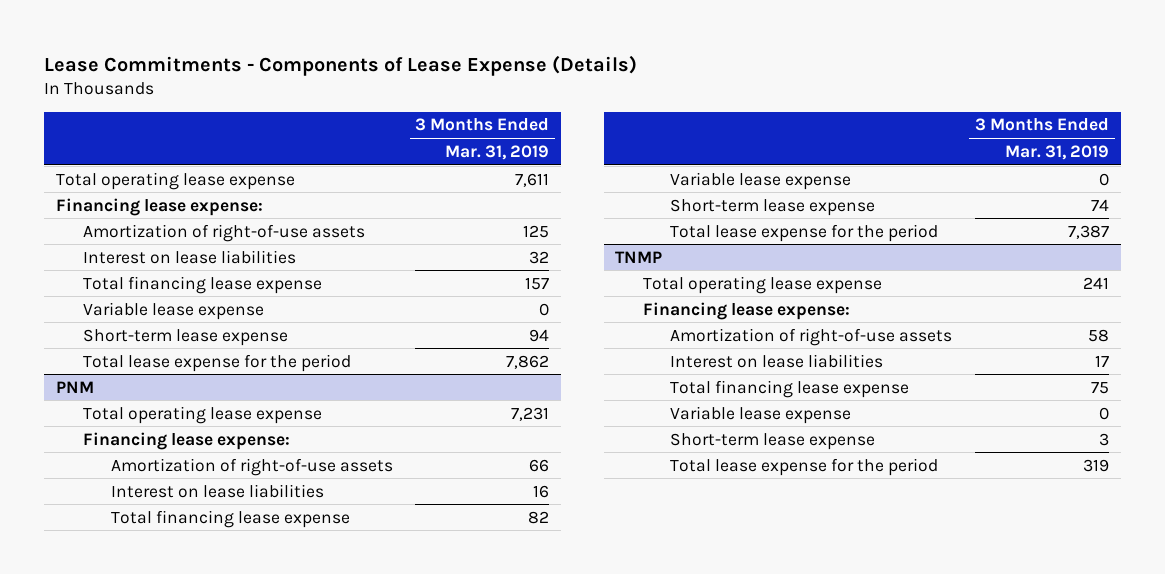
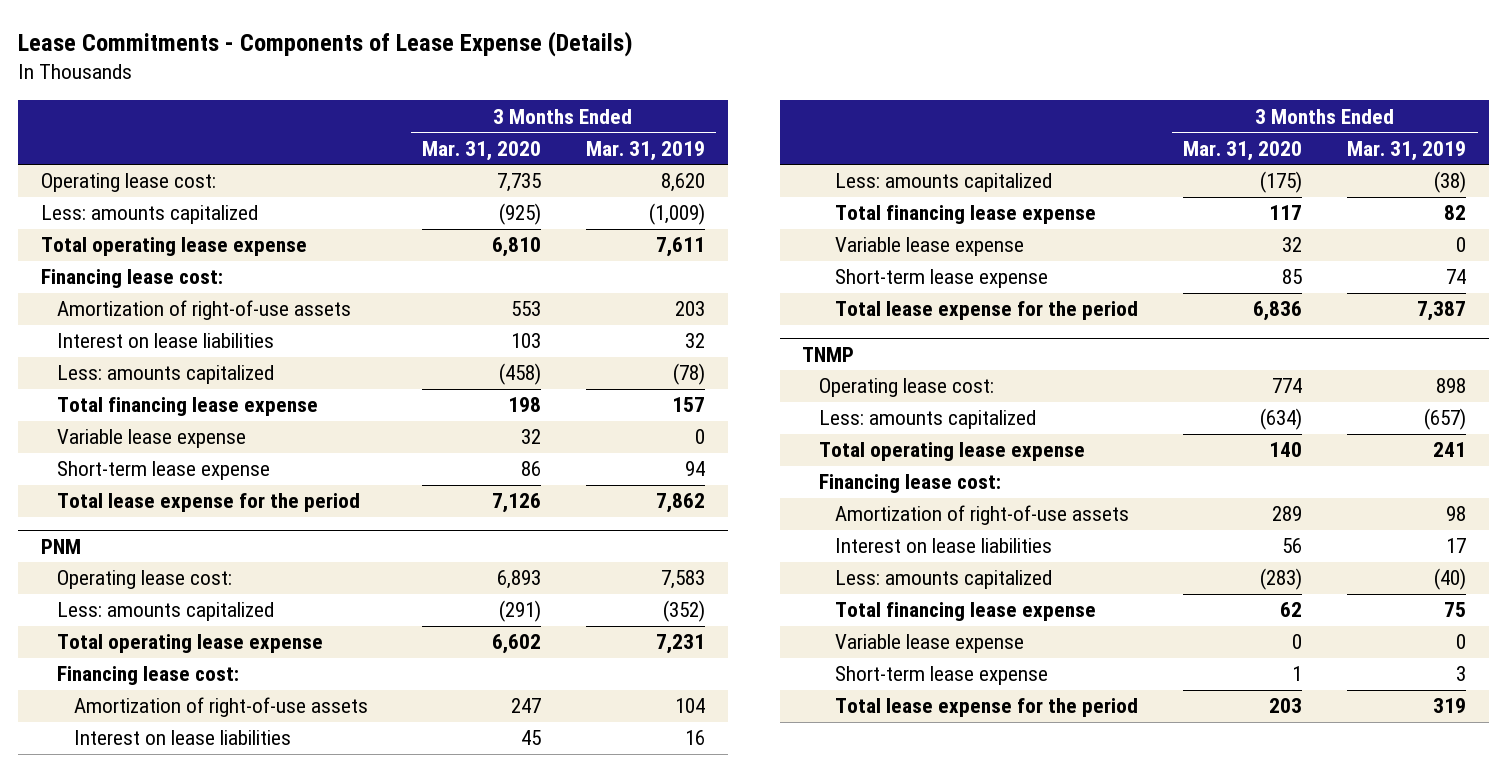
- | 3 Months Ended Mar. 31, 2019
+ | 3 Months Ended Mar. 31, 2020 | 3 Months Ended Mar. 31, 2019
+ Operating lease cost: | 7,735 | 8,620
+ Less: amounts capitalized | (925) | (1,009)
- Financing lease expense:
- Amortization of right-of-use assets | 125
+ Financing lease cost:
+ Amortization of right-of-use assets | 553 | 203
+ Less: amounts capitalized | (458) | (78)
@ PNM
+ Operating lease cost: | 6,893 | 7,583
+ Less: amounts capitalized | (291) | (352)
- Financing lease expense:
- Amortization of right-of-use assets | 66
+ Financing lease cost:
+ Amortization of right-of-use assets | 247 | 104
+ Less: amounts capitalized | (175) | (38)
@ TNMP
+ Operating lease cost: | 774 | 898
+ Less: amounts capitalized | (634) | (657)
- Financing lease expense:
- Amortization of right-of-use assets | 58
+ Financing lease cost:
+ Amortization of right-of-use assets | 289 | 98
+ Less: amounts capitalized | (283) | (40)

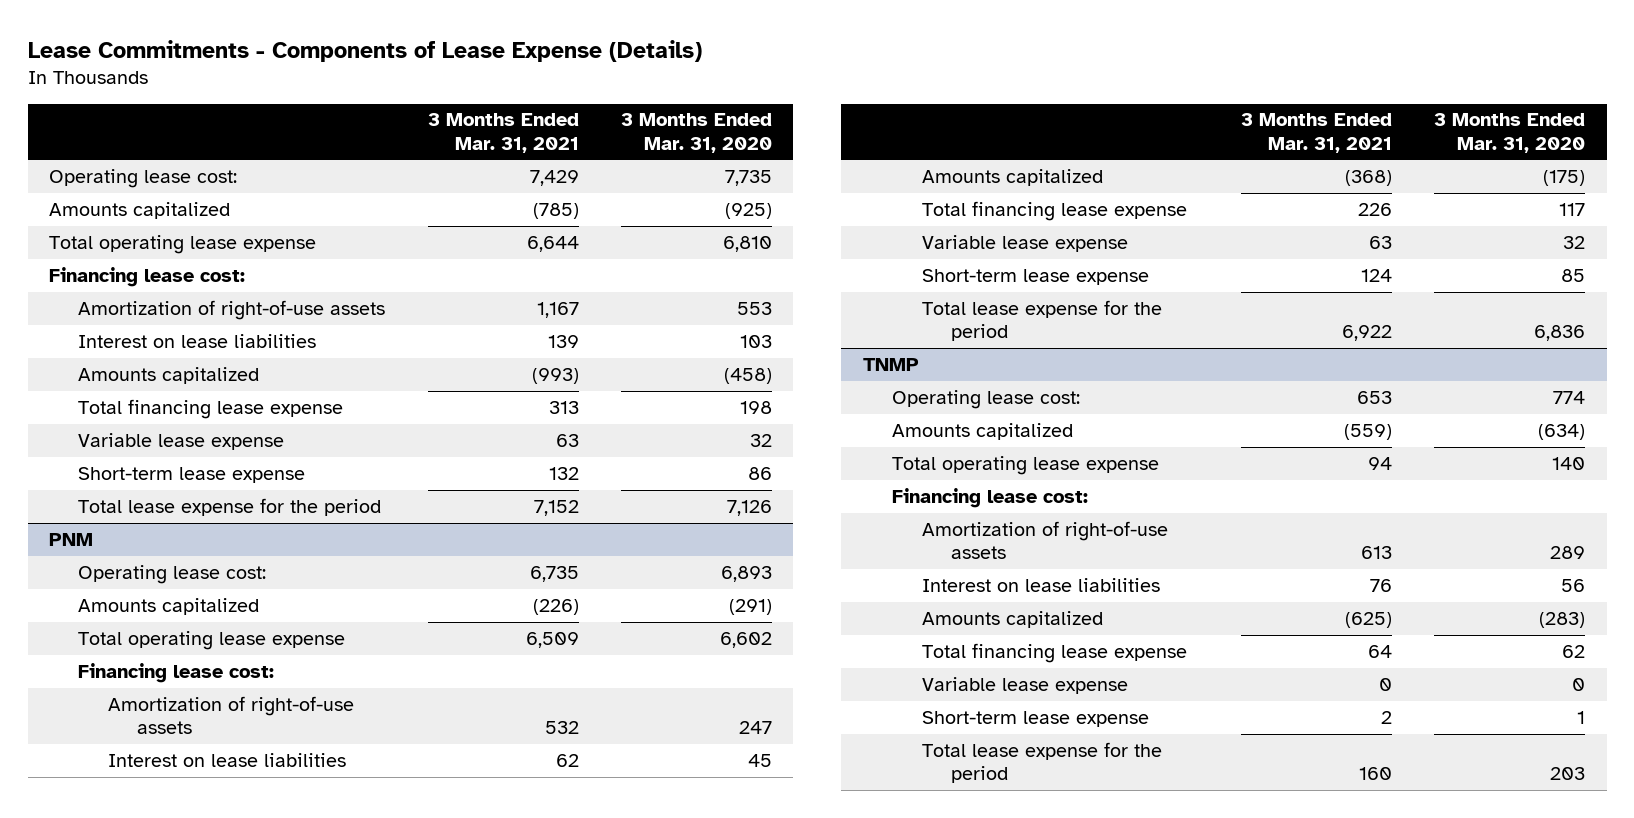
- | 3 Months Ended Mar. 31, 2020 | 3 Months Ended Mar. 31, 2019
+ | 3 Months Ended Mar. 31, 2021 | 3 Months Ended Mar. 31, 2020
- Less: amounts capitalized | (925) | (1,009)
+ Amounts capitalized | (785) | (925)
- Less: amounts capitalized | (458) | (78)
+ Amounts capitalized | (993) | (458)
@ PNM
- Less: amounts capitalized | (291) | (352)
+ Amounts capitalized | (226) | (291)
- Less: amounts capitalized | (175) | (38)
+ Amounts capitalized | (368) | (175)
@ TNMP
- Less: amounts capitalized | (634) | (657)
+ Amounts capitalized | (559) | (634)
- Less: amounts capitalized | (283) | (40)
+ Amounts capitalized | (625) | (283)

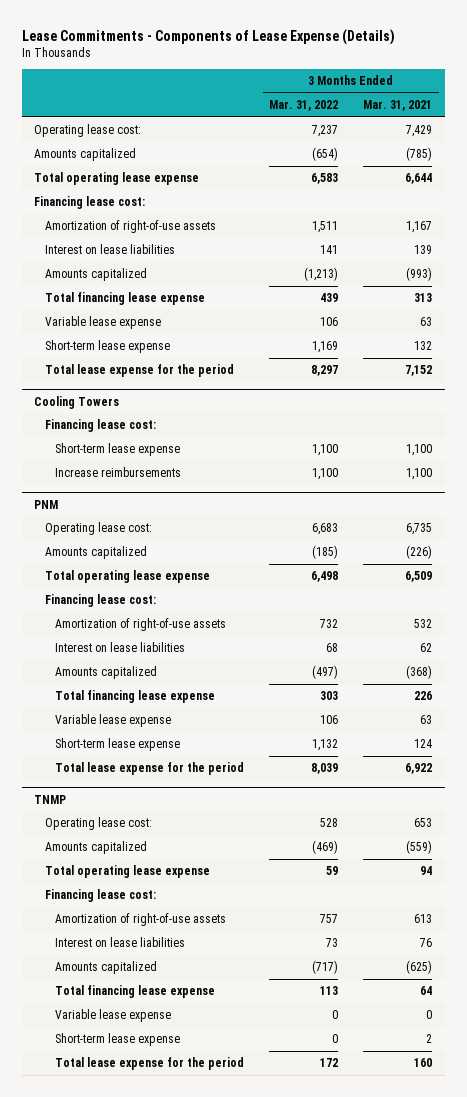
- | 3 Months Ended Mar. 31, 2021 | 3 Months Ended Mar. 31, 2020
+ | 3 Months Ended Mar. 31, 2022 | 3 Months Ended Mar. 31, 2021
+ Cooling Towers
+ Financing lease cost:
+ Short-term lease expense | 1,100 | 1,100
+ Increase reimbursements | 1,100 | 1,100

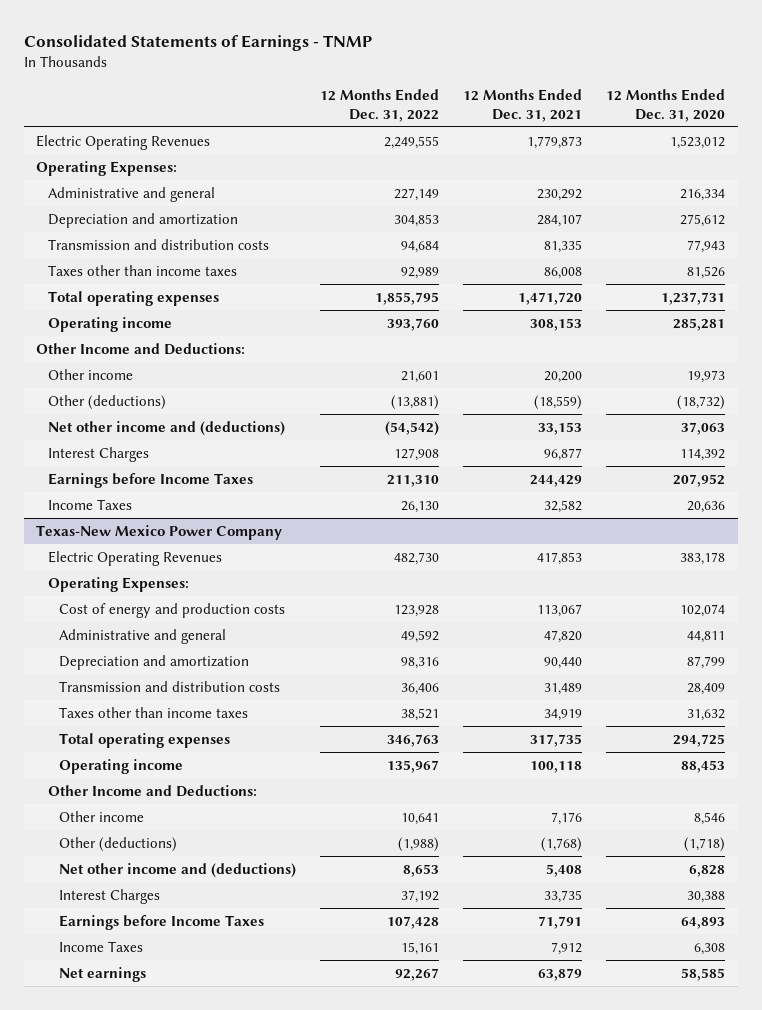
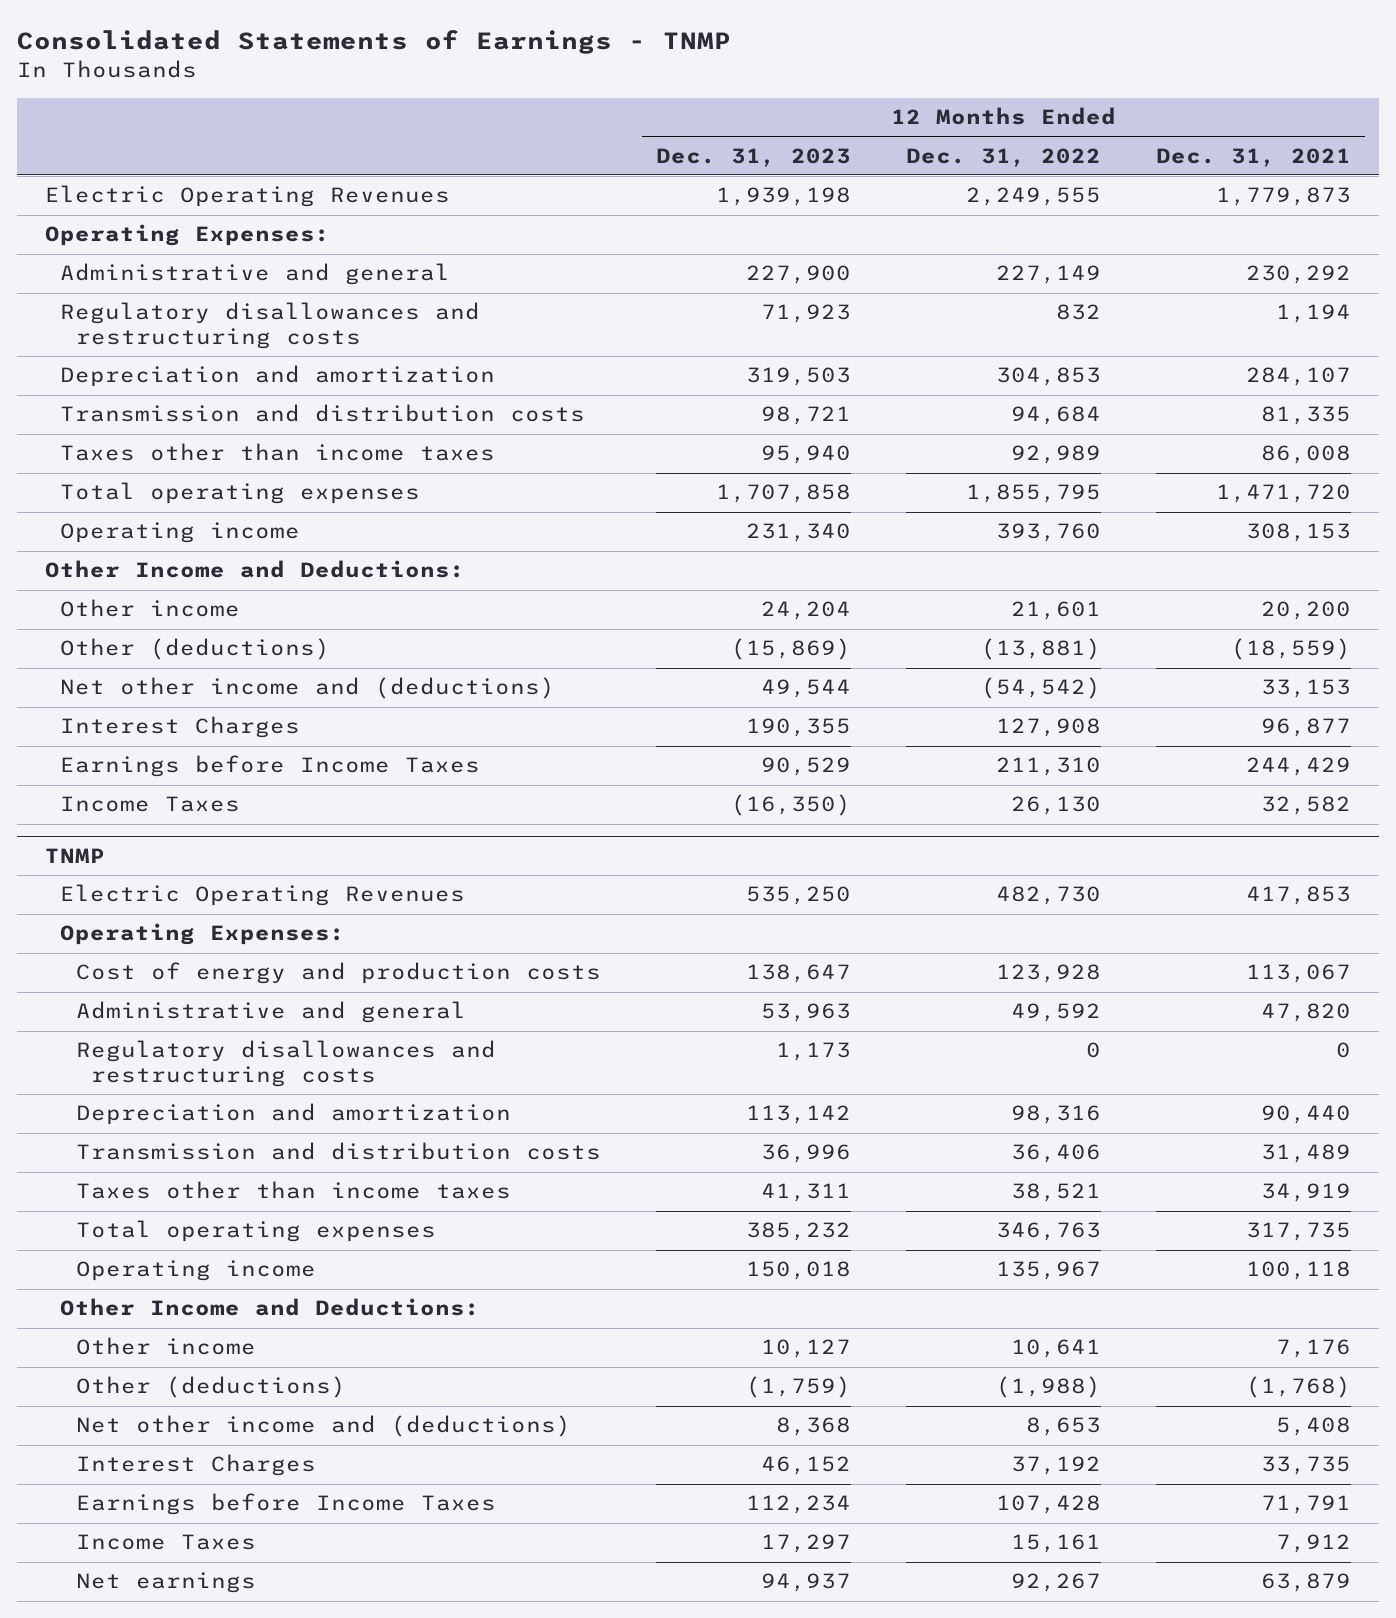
- | 12 Months Ended Dec. 31, 2022 | 12 Months Ended Dec. 31, 2021 | 12 Months Ended Dec. 31, 2020
+ | 12 Months Ended Dec. 31, 2023 | 12 Months Ended Dec. 31, 2022 | 12 Months Ended Dec. 31, 2021
+ Regulatory disallowances and restructuring costs | 71,923 | 832 | 1,194
- Texas-New Mexico Power Company
+ TNMP
+ Regulatory disallowances and restructuring costs | 1,173 | 0 | 0

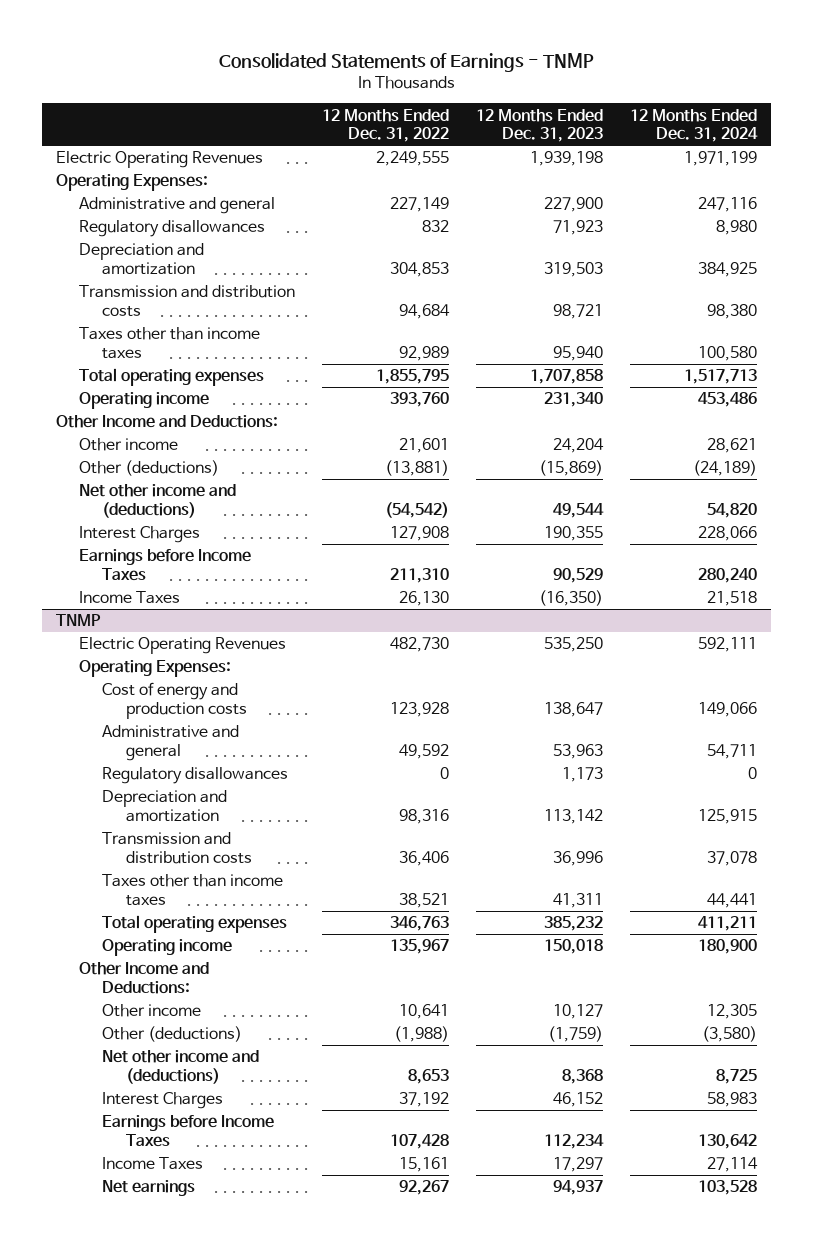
- | 12 Months Ended Dec. 31, 2023 | 12 Months Ended Dec. 31, 2022 | 12 Months Ended Dec. 31, 2021
+ | 12 Months Ended Dec. 31, 2022 | 12 Months Ended Dec. 31, 2023 | 12 Months Ended Dec. 31, 2024
- Regulatory disallowances and restructuring costs | 71,923 | 832 | 1,194
+ Regulatory disallowances | 832 | 71,923 | 8,980
@ TNMP
- Regulatory disallowances and restructuring costs | 1,173 | 0 | 0
+ Regulatory disallowances | 0 | 1,173 | 0

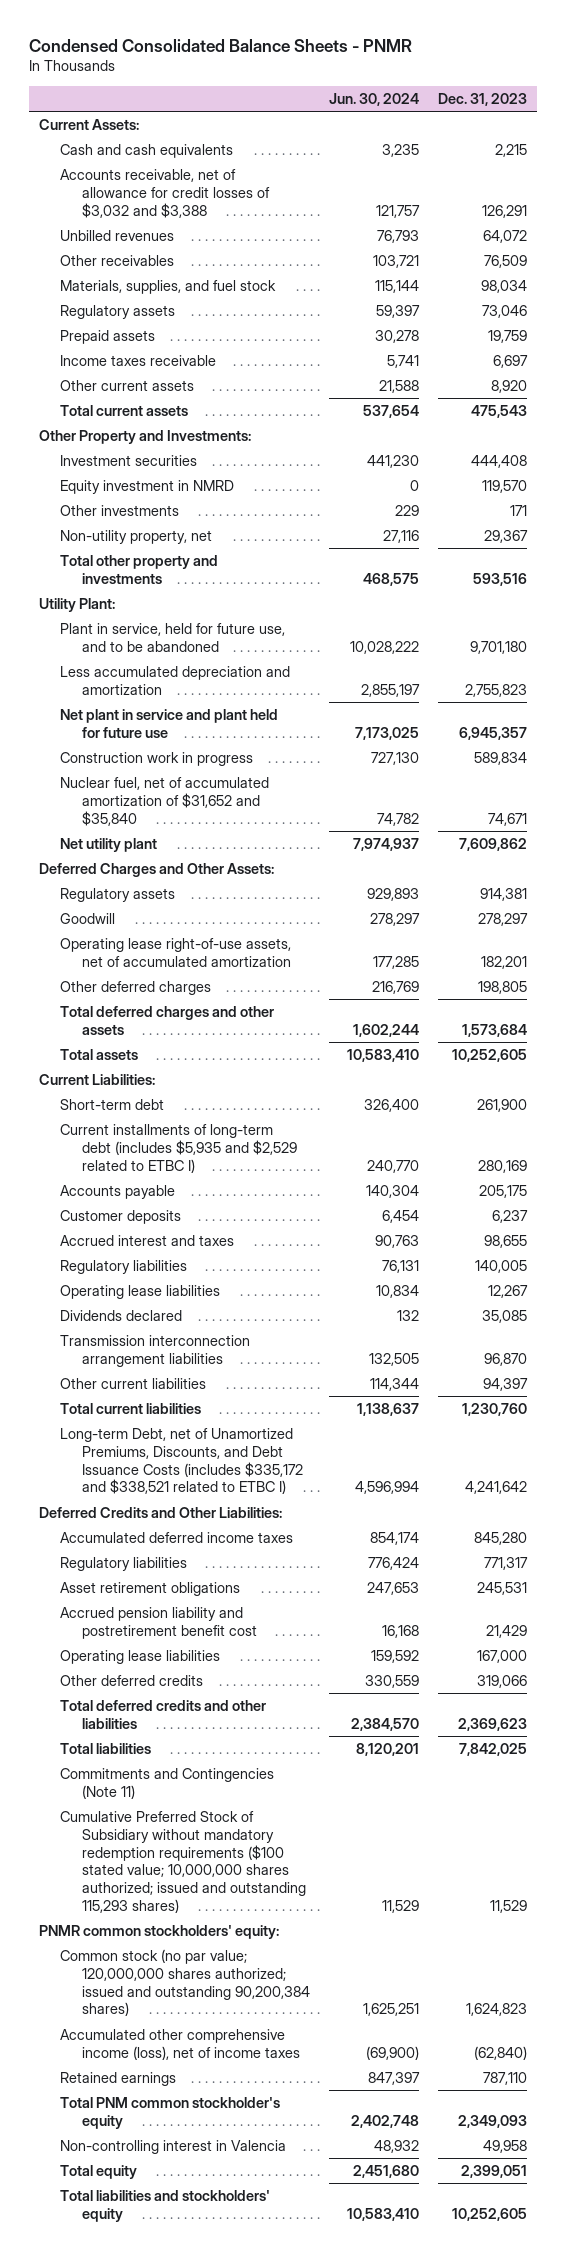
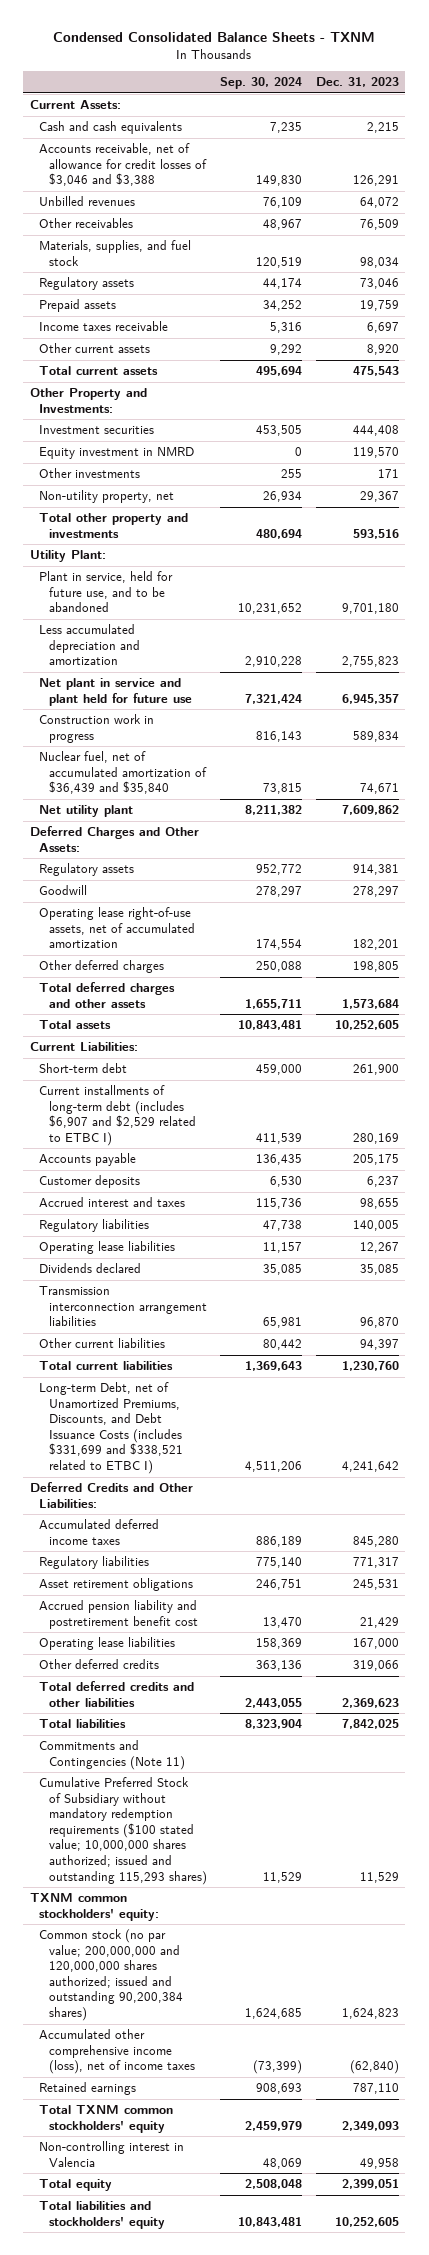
- Condensed Consolidated Balance Sheets - PNMR
+ Condensed Consolidated Balance Sheets - TXNM
- | Jun. 30, 2024 | Dec. 31, 2023
+ | Sep. 30, 2024 | Dec. 31, 2023
- Accounts receivable, net of allowance for credit losses of $3,032 and $3,388 | 121,757 | 126,291
+ Accounts receivable, net of allowance for credit losses of $3,046 and $3,388 | 149,830 | 126,291
- Nuclear fuel, net of accumulated amortization of $31,652 and $35,840 | 74,782 | 74,671
+ Nuclear fuel, net of accumulated amortization of $36,439 and $35,840 | 73,815 | 74,671
- Current installments of long-term debt (includes $5,935 and $2,529 related to ETBC I) | 240,770 | 280,169
+ Current installments of long-term debt (includes $6,907 and $2,529 related to ETBC I) | 411,539 | 280,169
- Long-term Debt, net of Unamortized Premiums, Discounts, and Debt Issuance Costs (includes $335,172 and $338,521 related to ETBC I) | 4,596,994 | 4,241,642
+ Long-term Debt, net of Unamortized Premiums, Discounts, and Debt Issuance Costs (includes $331,699 and $338,521 related to ETBC I) | 4,511,206 | 4,241,642
- PNMR common stockholders' equity:
- Common stock (no par value; 120,000,000 shares authorized; issued and outstanding 90,200,384 shares) | 1,625,251 | 1,624,823
+ TXNM common stockholders' equity:
+ Common stock (no par value; 200,000,000 and 120,000,000 shares authorized; issued and outstanding 90,200,384 shares) | 1,624,685 | 1,624,823
- Total PNM common stockholder's equity | 2,402,748 | 2,349,093
+ Total TXNM common stockholders' equity | 2,459,979 | 2,349,093

